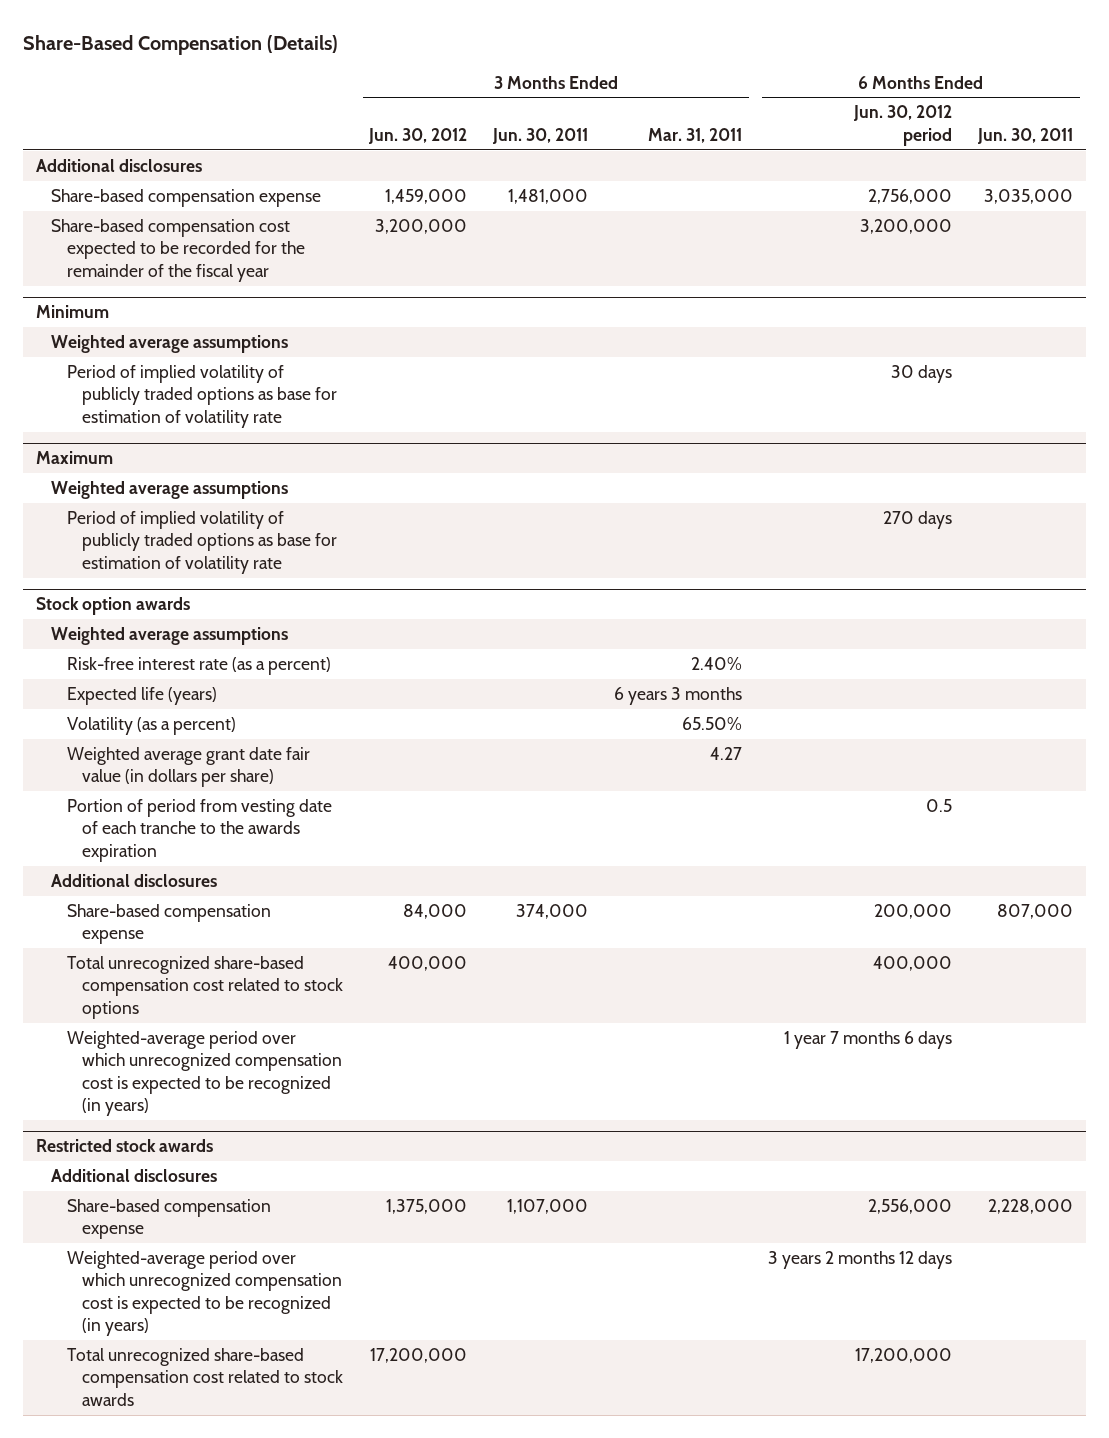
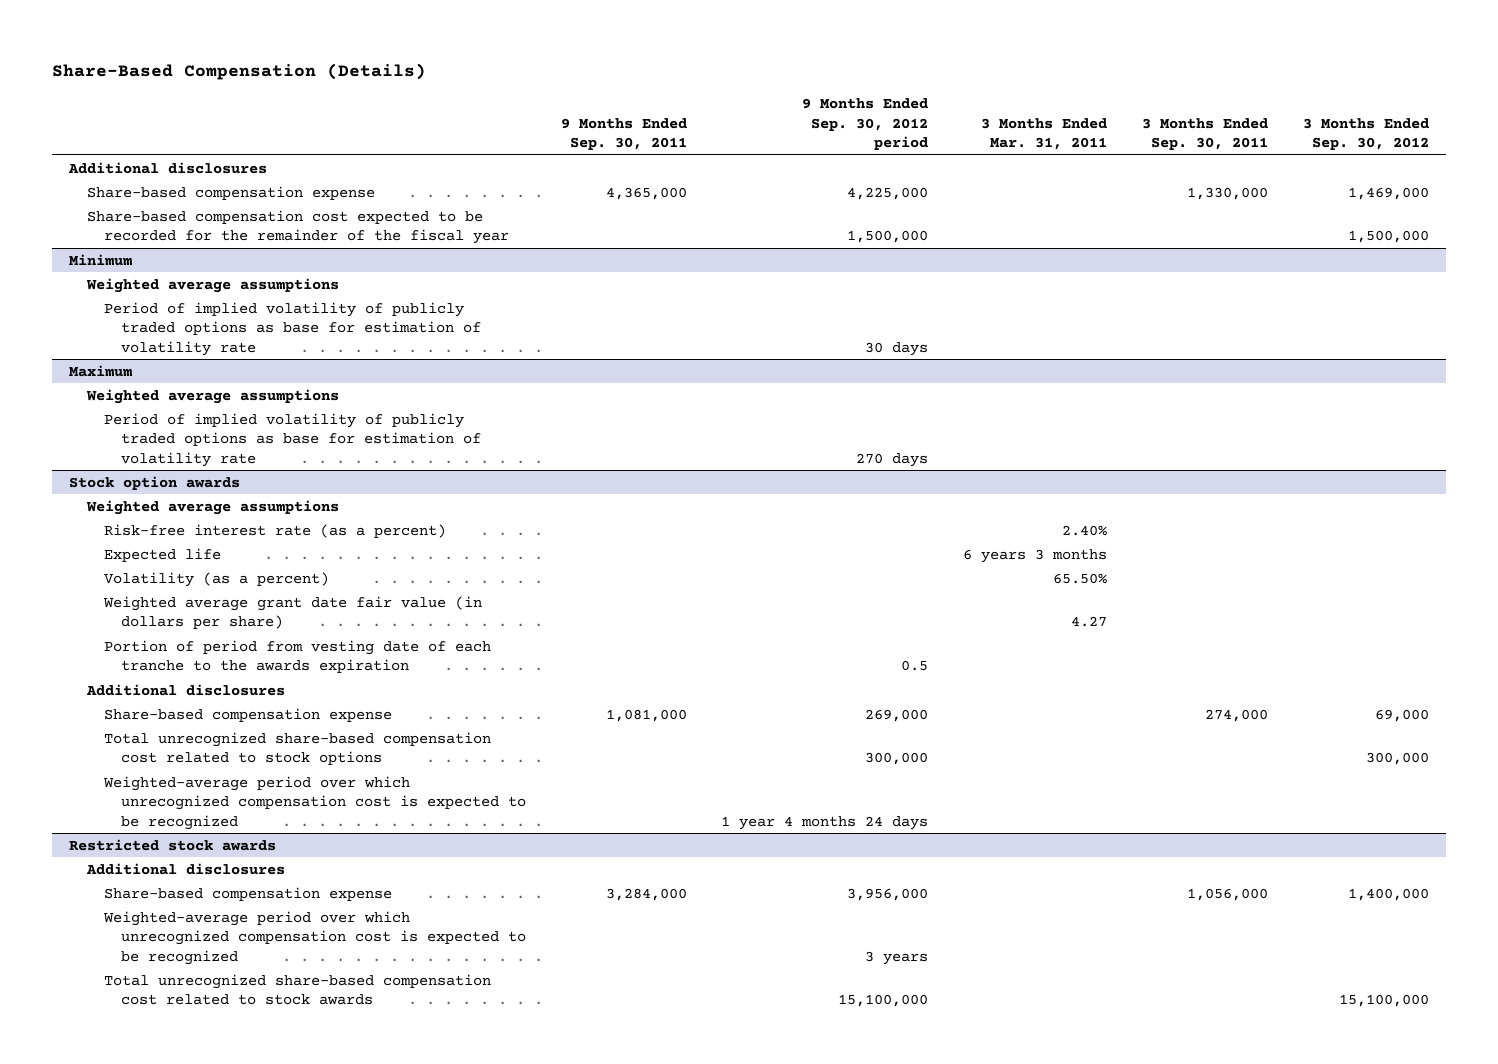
- | 3 Months Ended Jun. 30, 2012 | 3 Months Ended Jun. 30, 2011 | 3 Months Ended Mar. 31, 2011 | 6 Months Ended Jun. 30, 2012 period | 6 Months Ended Jun. 30, 2011
+ | 9 Months Ended Sep. 30, 2011 | 9 Months Ended Sep. 30, 2012 period | 3 Months Ended Mar. 31, 2011 | 3 Months Ended Sep. 30, 2011 | 3 Months Ended Sep. 30, 2012
@ Stock option awards
- Expected life (years) | | | 6 years 3 months | |
+ Expected life | | | 6 years 3 months | |
- Weighted-average period over which unrecognized compensation cost is expected to be recognized (in years) | | | | 1 year 7 months 6 days |
+ Weighted-average period over which unrecognized compensation cost is expected to be recognized | | 1 year 4 months 24 days | | |
@ Restricted stock awards
- Weighted-average period over which unrecognized compensation cost is expected to be recognized (in years) | | | | 3 years 2 months 12 days |
+ Weighted-average period over which unrecognized compensation cost is expected to be recognized | | 3 years | | |

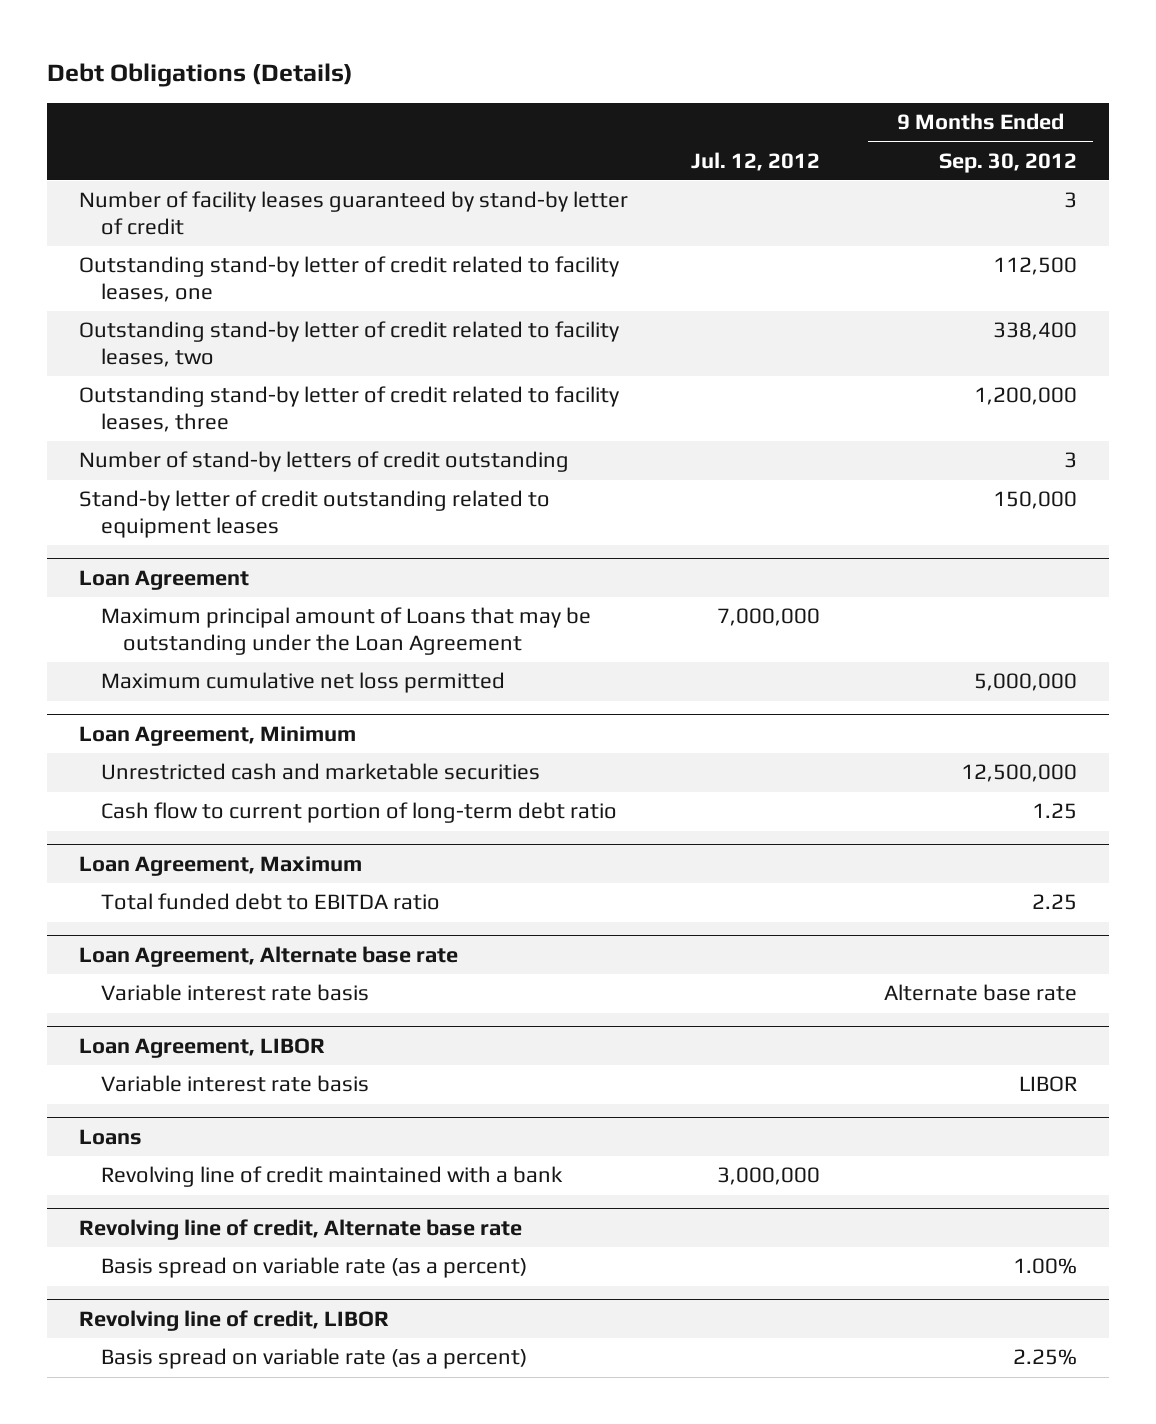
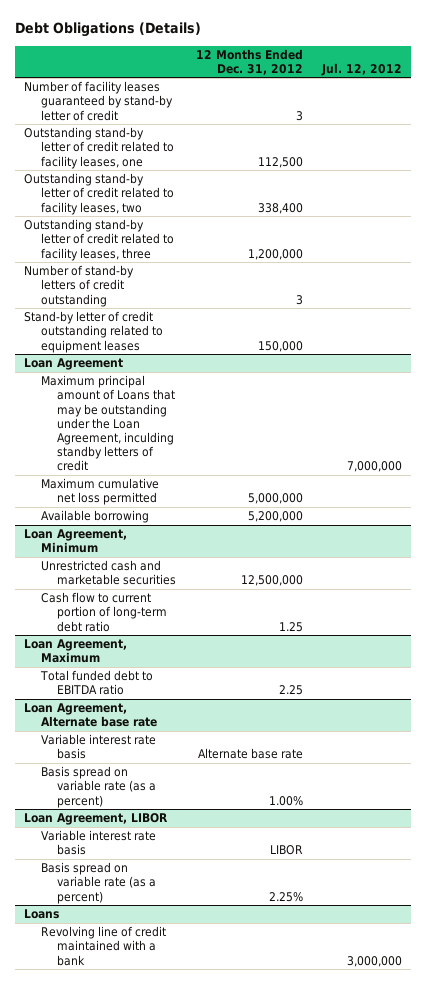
- | Jul. 12, 2012 | 9 Months Ended Sep. 30, 2012
+ | 12 Months Ended Dec. 31, 2012 | Jul. 12, 2012
@ Loan Agreement
- Maximum principal amount of Loans that may be outstanding under the Loan Agreement | 7,000,000 |
+ Maximum principal amount of Loans that may be outstanding under the Loan Agreement, inculding standby letters of credit | | 7,000,000
+ Available borrowing | 5,200,000 |
@ Loan Agreement, Alternate base rate
+ Basis spread on variable rate (as a percent) | 1.00% |
@ Loan Agreement, LIBOR
+ Basis spread on variable rate (as a percent) | 2.25% |
- Revolving line of credit, Alternate base rate
- Basis spread on variable rate (as a percent) | | 1.00%
- Revolving line of credit, LIBOR
- Basis spread on variable rate (as a percent) | | 2.25%

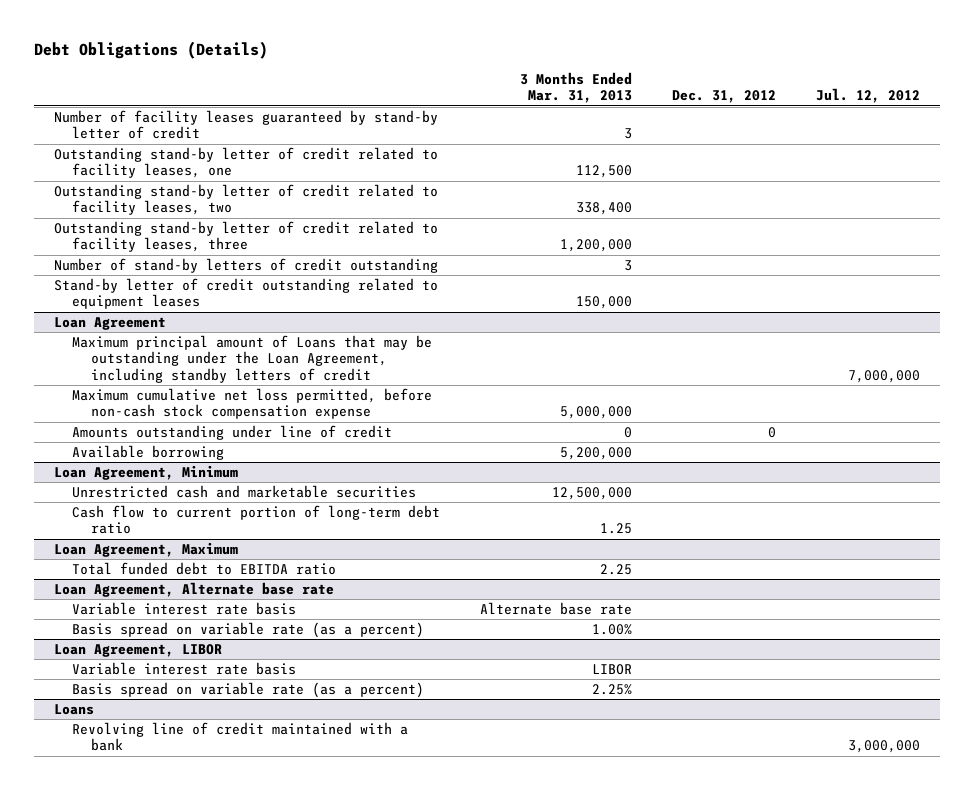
- | 12 Months Ended Dec. 31, 2012 | Jul. 12, 2012
+ | 3 Months Ended Mar. 31, 2013 | Dec. 31, 2012 | Jul. 12, 2012
@ Loan Agreement
- Maximum principal amount of Loans that may be outstanding under the Loan Agreement, inculding standby letters of credit | | 7,000,000
- Maximum cumulative net loss permitted | 5,000,000 |
+ Maximum principal amount of Loans that may be outstanding under the Loan Agreement, including standby letters of credit | | | 7,000,000
+ Maximum cumulative net loss permitted, before non-cash stock compensation expense | 5,000,000 | |
+ Amounts outstanding under line of credit | 0 | 0 |

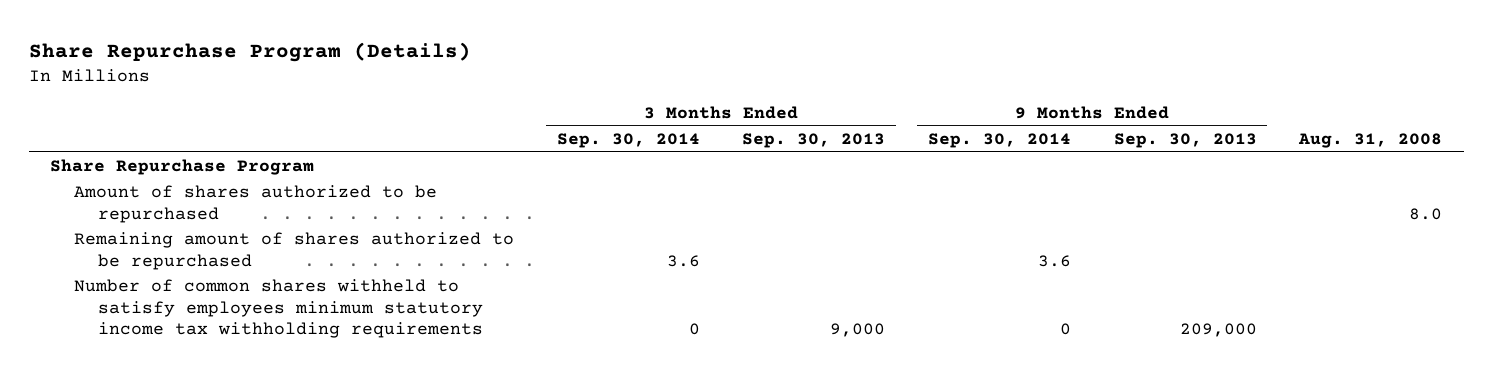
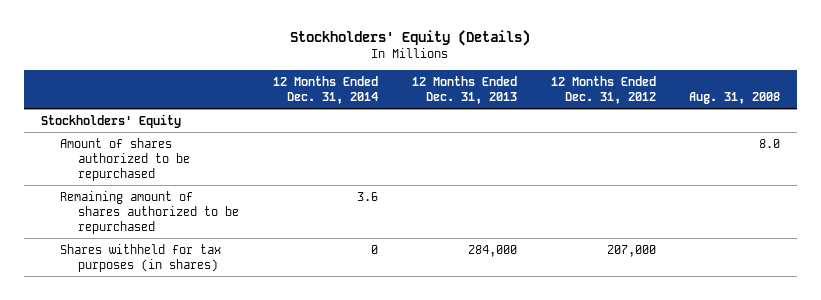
- Share Repurchase Program (Details)
+ Stockholders' Equity (Details)
- | 3 Months Ended Sep. 30, 2014 | 3 Months Ended Sep. 30, 2013 | 9 Months Ended Sep. 30, 2014 | 9 Months Ended Sep. 30, 2013 | Aug. 31, 2008
+ | 12 Months Ended Dec. 31, 2014 | 12 Months Ended Dec. 31, 2013 | 12 Months Ended Dec. 31, 2012 | Aug. 31, 2008
- Share Repurchase Program
+ Stockholders' Equity
- Number of common shares withheld to satisfy employees minimum statutory income tax withholding requirements | 0 | 9,000 | 0 | 209,000 |
+ Shares withheld for tax purposes (in shares) | 0 | 284,000 | 207,000 |

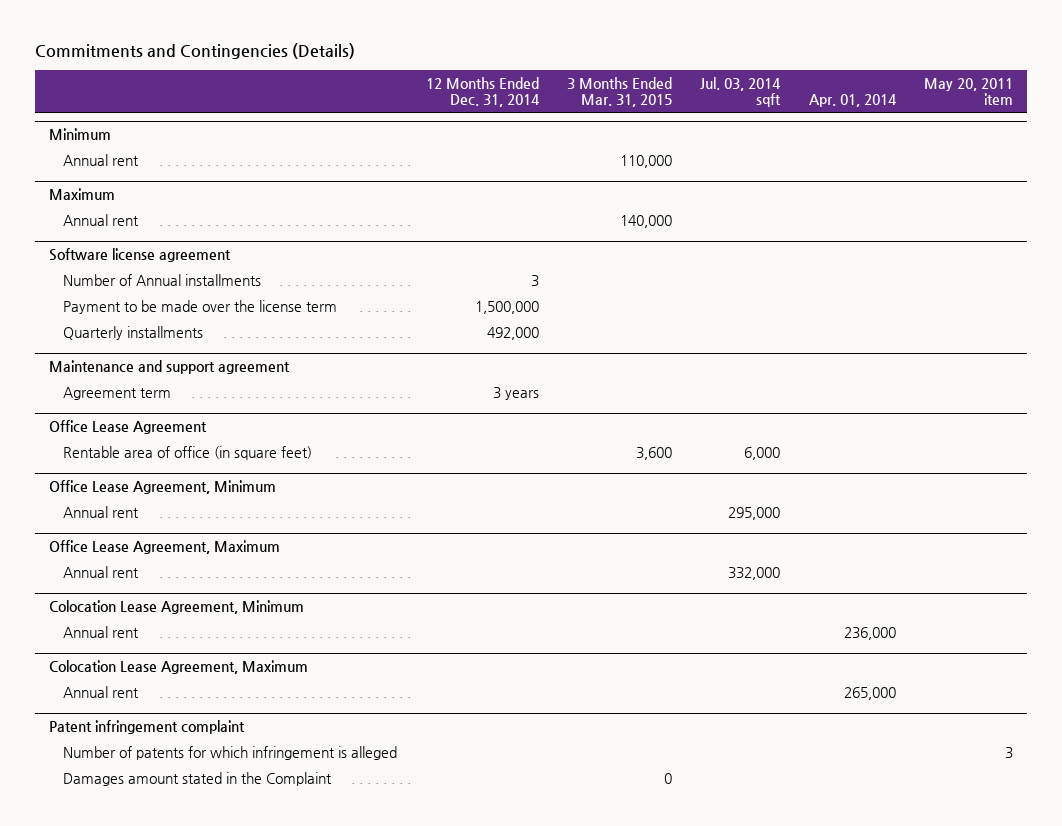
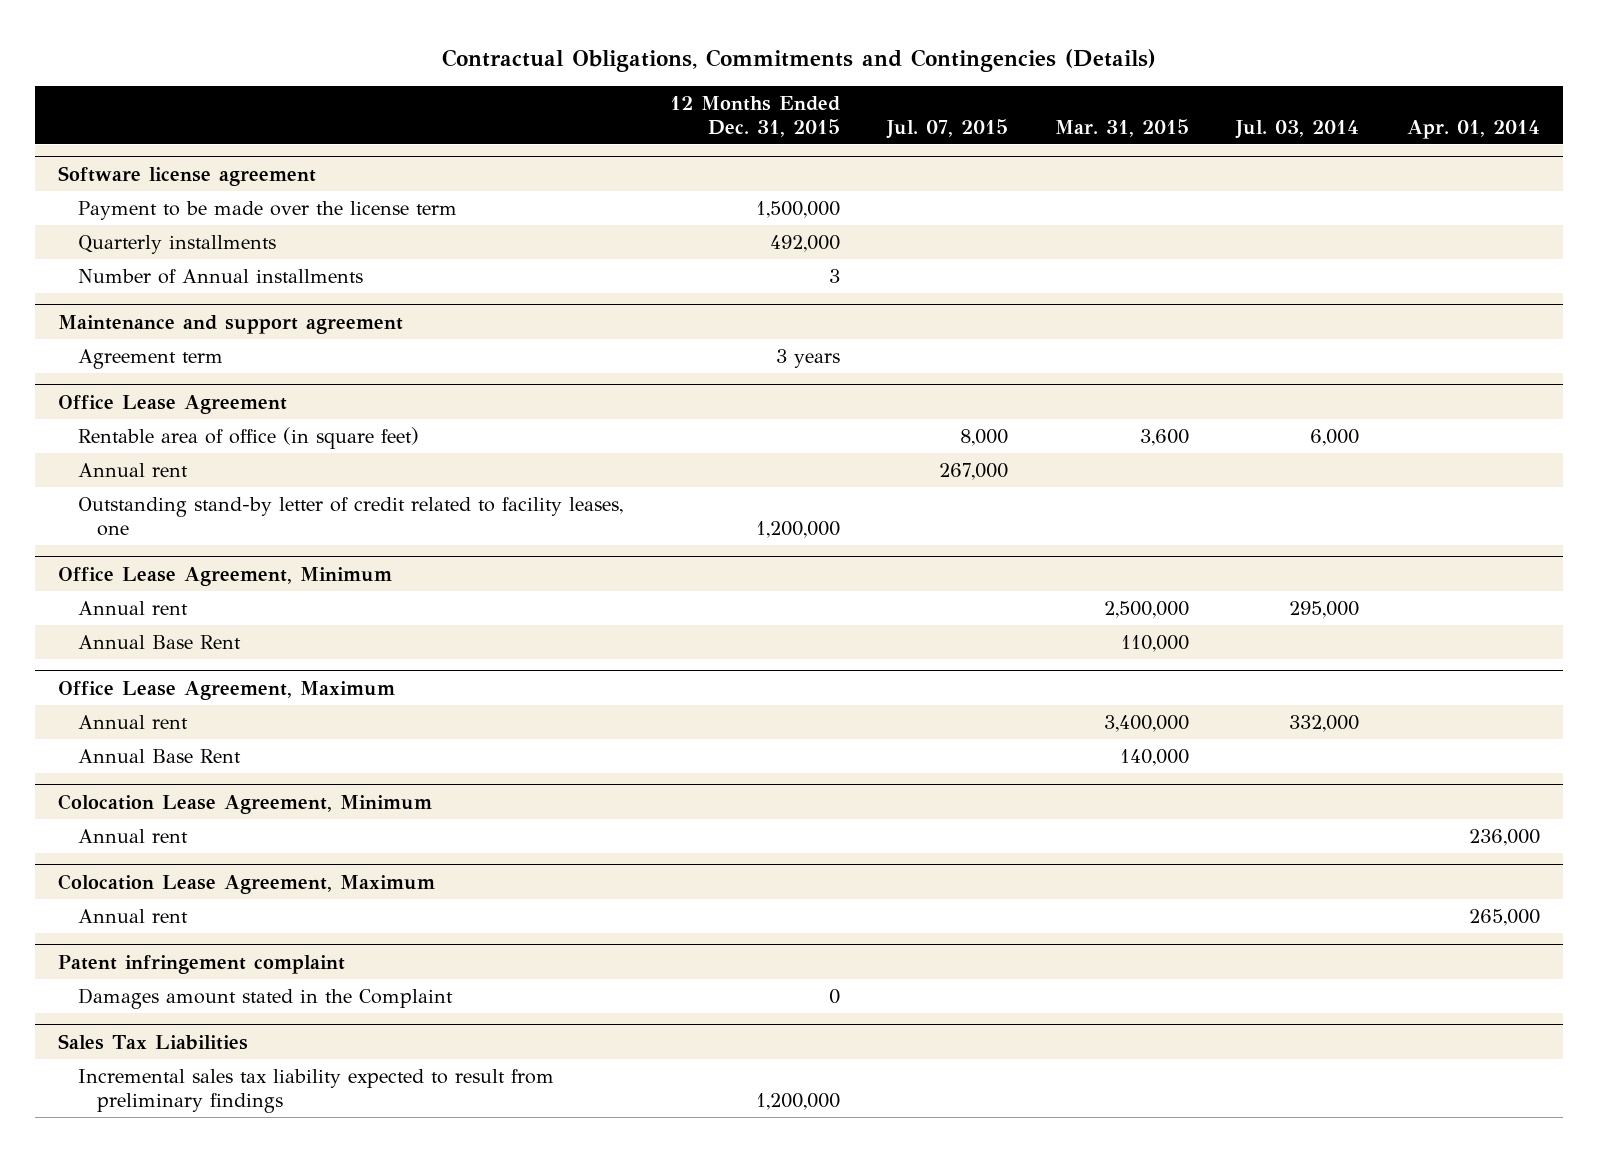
- Commitments and Contingencies (Details)
+ Contractual Obligations, Commitments and Contingencies (Details)
- | 12 Months Ended Dec. 31, 2014 | 3 Months Ended Mar. 31, 2015 | Jul. 03, 2014 sqft | Apr. 01, 2014 | May 20, 2011 item
+ | 12 Months Ended Dec. 31, 2015 | Jul. 07, 2015 | Mar. 31, 2015 | Jul. 03, 2014 | Apr. 01, 2014
- Minimum
- Annual rent | | 110,000 | | |
- Maximum
- Annual rent | | 140,000 | | |
@ Software license agreement
moved down: Number of Annual installments | 3 | | | |
@ Office Lease Agreement
+ Annual rent | | 267,000 | | |
+ Outstanding stand-by letter of credit related to facility leases, one | 1,200,000 | | | |
@ Office Lease Agreement, Minimum
+ Annual Base Rent | | | 110,000 | |
@ Office Lease Agreement, Maximum
+ Annual Base Rent | | | 140,000 | |
@ Patent infringement complaint
- Number of patents for which infringement is alleged | | | | | 3
+ Sales Tax Liabilities
+ Incremental sales tax liability expected to result from preliminary findings | 1,200,000 | | | |

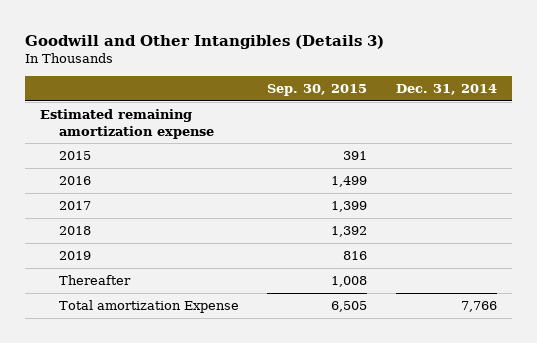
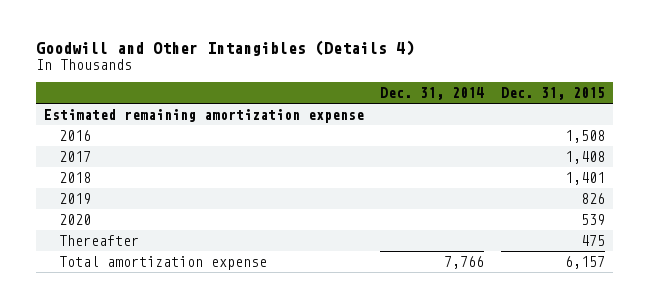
- Goodwill and Other Intangibles (Details 3)
+ Goodwill and Other Intangibles (Details 4)
- | Sep. 30, 2015 | Dec. 31, 2014
+ | Dec. 31, 2014 | Dec. 31, 2015
- 2015 | 391 |
+ 2020 | | 539
- Total amortization Expense | 6,505 | 7,766
+ Total amortization expense | 7,766 | 6,157

